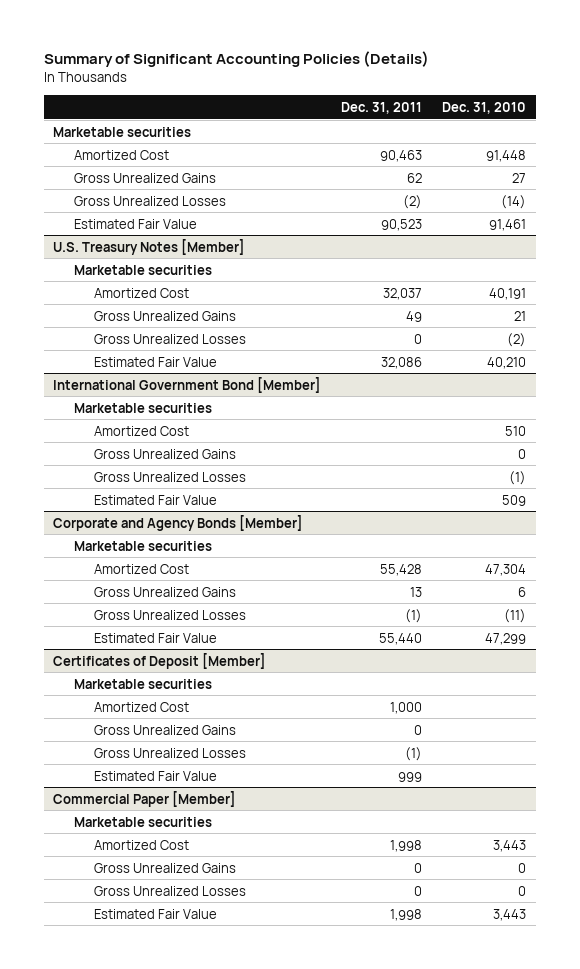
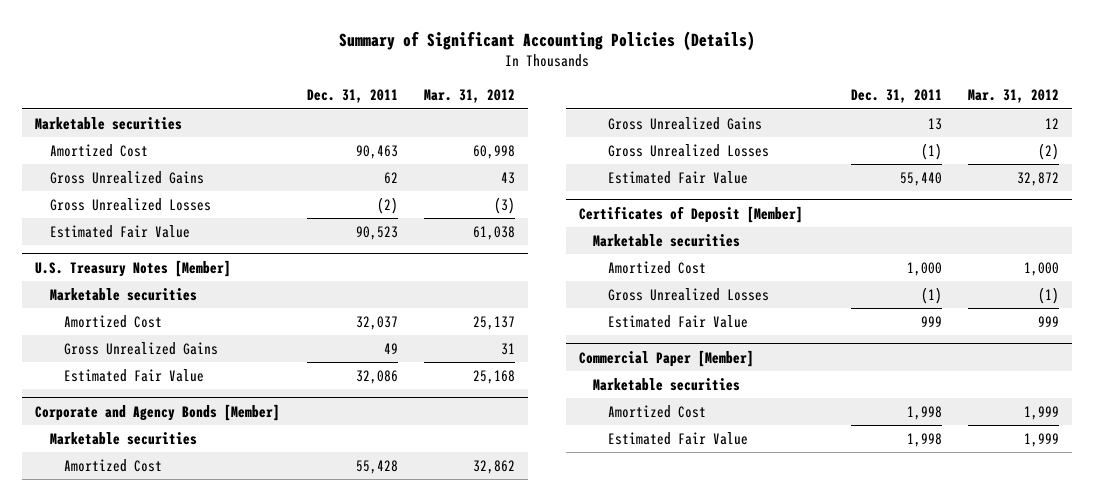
- | Dec. 31, 2011 | Dec. 31, 2010
+ | Dec. 31, 2011 | Mar. 31, 2012
@ U.S. Treasury Notes [Member]
- Gross Unrealized Losses | 0 | (2)
- International Government Bond [Member]
- Marketable securities
- Amortized Cost | | 510
- Gross Unrealized Gains | | 0
- Gross Unrealized Losses | | (1)
- Estimated Fair Value | | 509
@ Certificates of Deposit [Member]
- Gross Unrealized Gains | 0 |
@ Commercial Paper [Member]
- Gross Unrealized Gains | 0 | 0
- Gross Unrealized Losses | 0 | 0

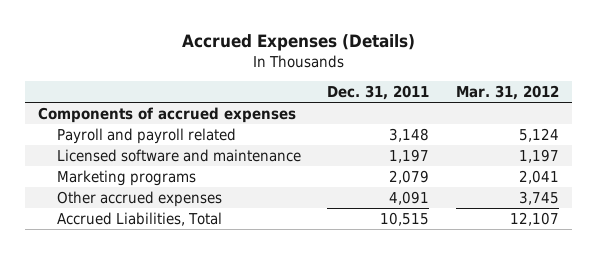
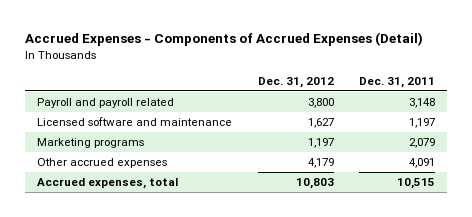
- Accrued Expenses (Details)
+ Accrued Expenses - Components of Accrued Expenses (Detail)
- | Dec. 31, 2011 | Mar. 31, 2012
+ | Dec. 31, 2012 | Dec. 31, 2011
- Components of accrued expenses
- Accrued Liabilities, Total | 10,515 | 12,107
+ Accrued expenses, total | 10,803 | 10,515

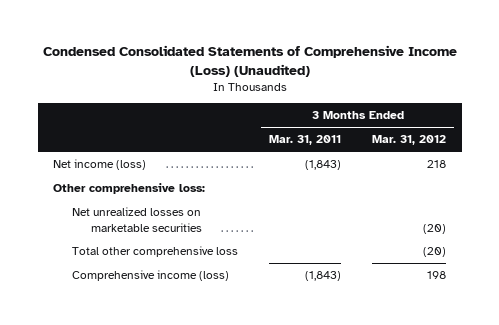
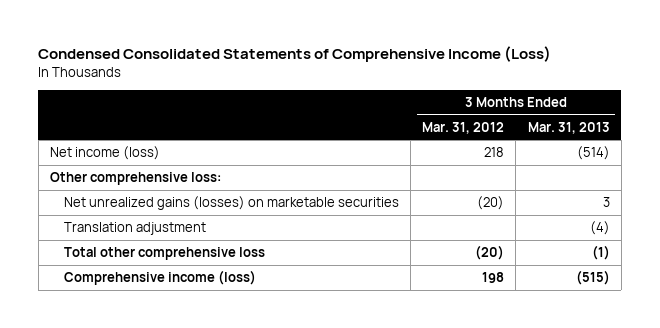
- Condensed Consolidated Statements of Comprehensive Income (Loss) (Unaudited)
+ Condensed Consolidated Statements of Comprehensive Income (Loss)
- | 3 Months Ended Mar. 31, 2011 | 3 Months Ended Mar. 31, 2012
+ | 3 Months Ended Mar. 31, 2012 | 3 Months Ended Mar. 31, 2013
- Net unrealized losses on marketable securities | | (20)
+ Net unrealized gains (losses) on marketable securities | (20) | 3
+ Translation adjustment | | (4)

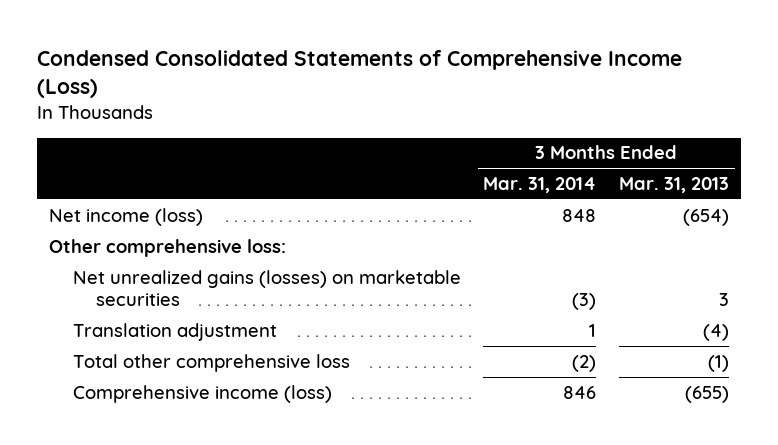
- | 3 Months Ended Mar. 31, 2012 | 3 Months Ended Mar. 31, 2013
+ | 3 Months Ended Mar. 31, 2014 | 3 Months Ended Mar. 31, 2013
- Net income (loss) | 218 | (514)
+ Net income (loss) | 848 | (654)
- Comprehensive income (loss) | 198 | (515)
+ Comprehensive income (loss) | 846 | (655)

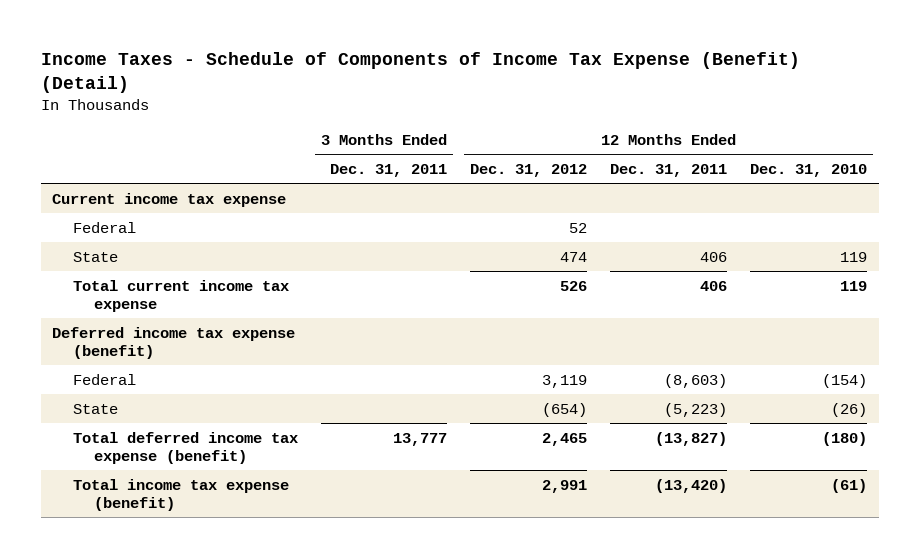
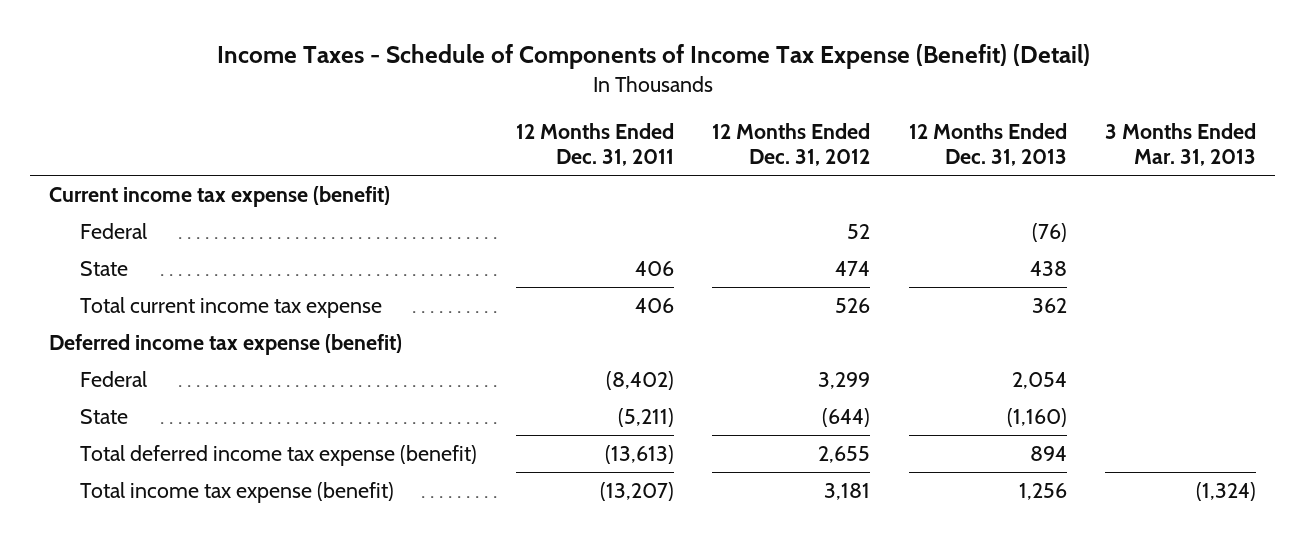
- | 3 Months Ended Dec. 31, 2011 | 12 Months Ended Dec. 31, 2012 | 12 Months Ended Dec. 31, 2011 | 12 Months Ended Dec. 31, 2010
+ | 12 Months Ended Dec. 31, 2011 | 12 Months Ended Dec. 31, 2012 | 12 Months Ended Dec. 31, 2013 | 3 Months Ended Mar. 31, 2013
- Current income tax expense
+ Current income tax expense (benefit)
- Federal | | 3,119 | (8,603) | (154)
- State | | (654) | (5,223) | (26)
- Total deferred income tax expense (benefit) | 13,777 | 2,465 | (13,827) | (180)
- Total income tax expense (benefit) | | 2,991 | (13,420) | (61)
+ Federal | (8,402) | 3,299 | 2,054 |
+ State | (5,211) | (644) | (1,160) |
+ Total deferred income tax expense (benefit) | (13,613) | 2,655 | 894 |
+ Total income tax expense (benefit) | (13,207) | 3,181 | 1,256 | (1,324)

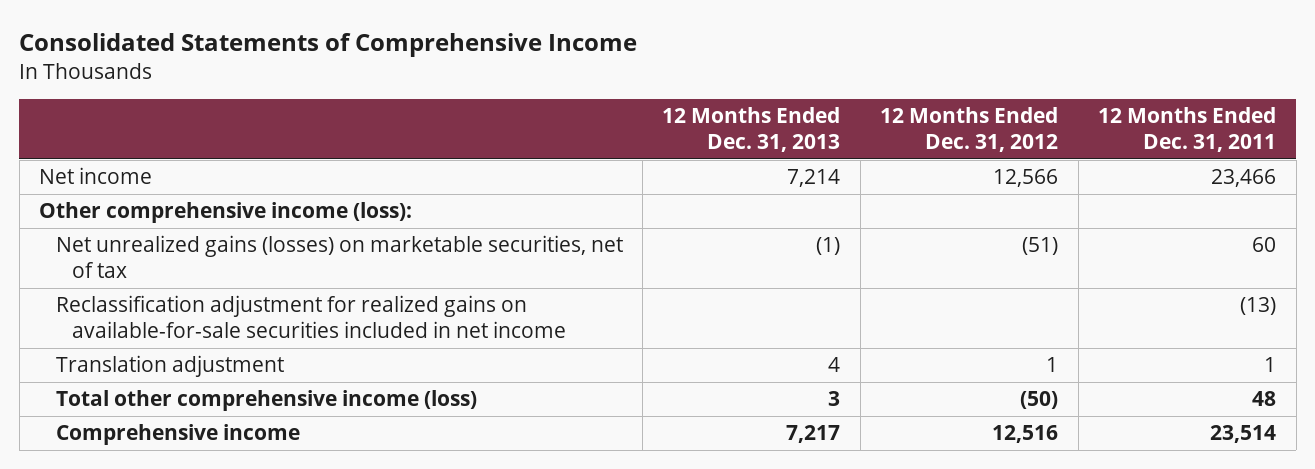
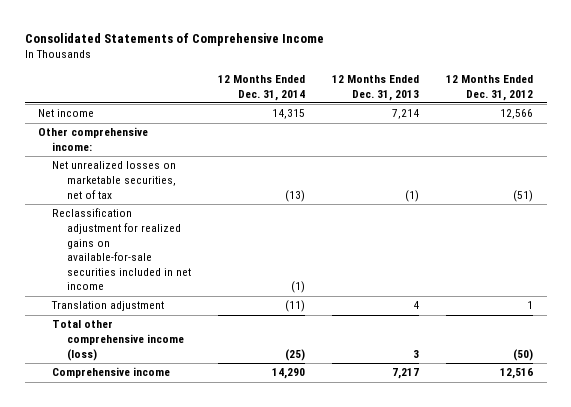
- | 12 Months Ended Dec. 31, 2013 | 12 Months Ended Dec. 31, 2012 | 12 Months Ended Dec. 31, 2011
+ | 12 Months Ended Dec. 31, 2014 | 12 Months Ended Dec. 31, 2013 | 12 Months Ended Dec. 31, 2012
- Other comprehensive income (loss):
- Net unrealized gains (losses) on marketable securities, net of tax | (1) | (51) | 60
+ Other comprehensive income:
+ Net unrealized losses on marketable securities, net of tax | (13) | (1) | (51)

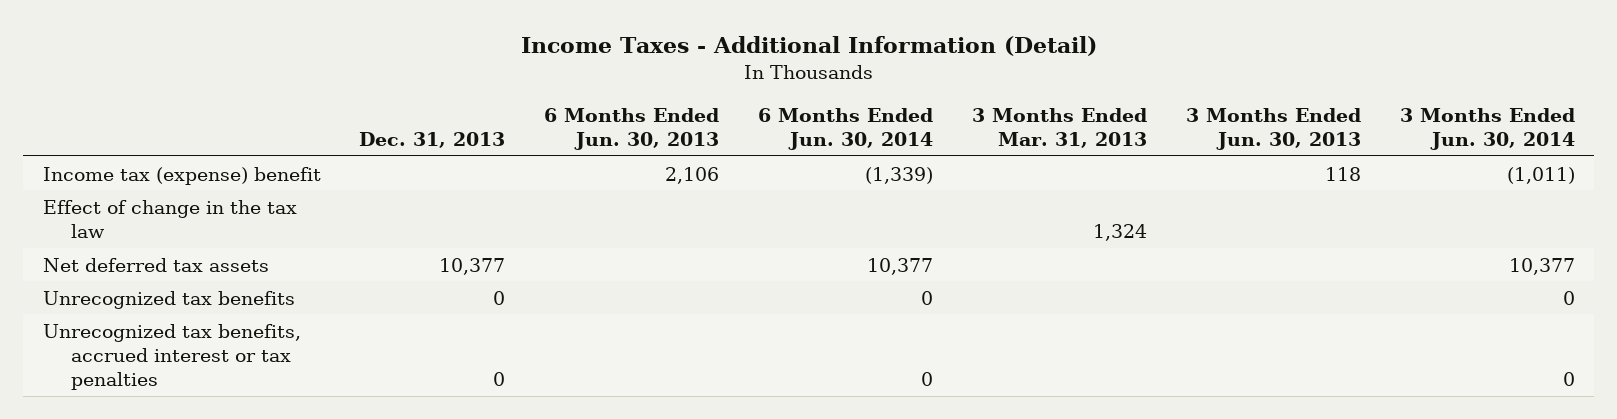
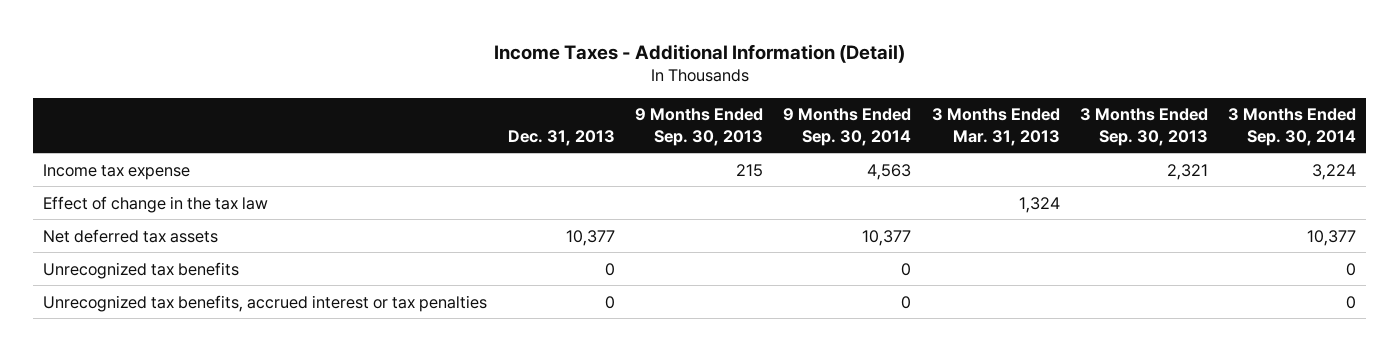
- | Dec. 31, 2013 | 6 Months Ended Jun. 30, 2013 | 6 Months Ended Jun. 30, 2014 | 3 Months Ended Mar. 31, 2013 | 3 Months Ended Jun. 30, 2013 | 3 Months Ended Jun. 30, 2014
+ | Dec. 31, 2013 | 9 Months Ended Sep. 30, 2013 | 9 Months Ended Sep. 30, 2014 | 3 Months Ended Mar. 31, 2013 | 3 Months Ended Sep. 30, 2013 | 3 Months Ended Sep. 30, 2014
- Income tax (expense) benefit | | 2,106 | (1,339) | | 118 | (1,011)
+ Income tax expense | | 215 | 4,563 | | 2,321 | 3,224

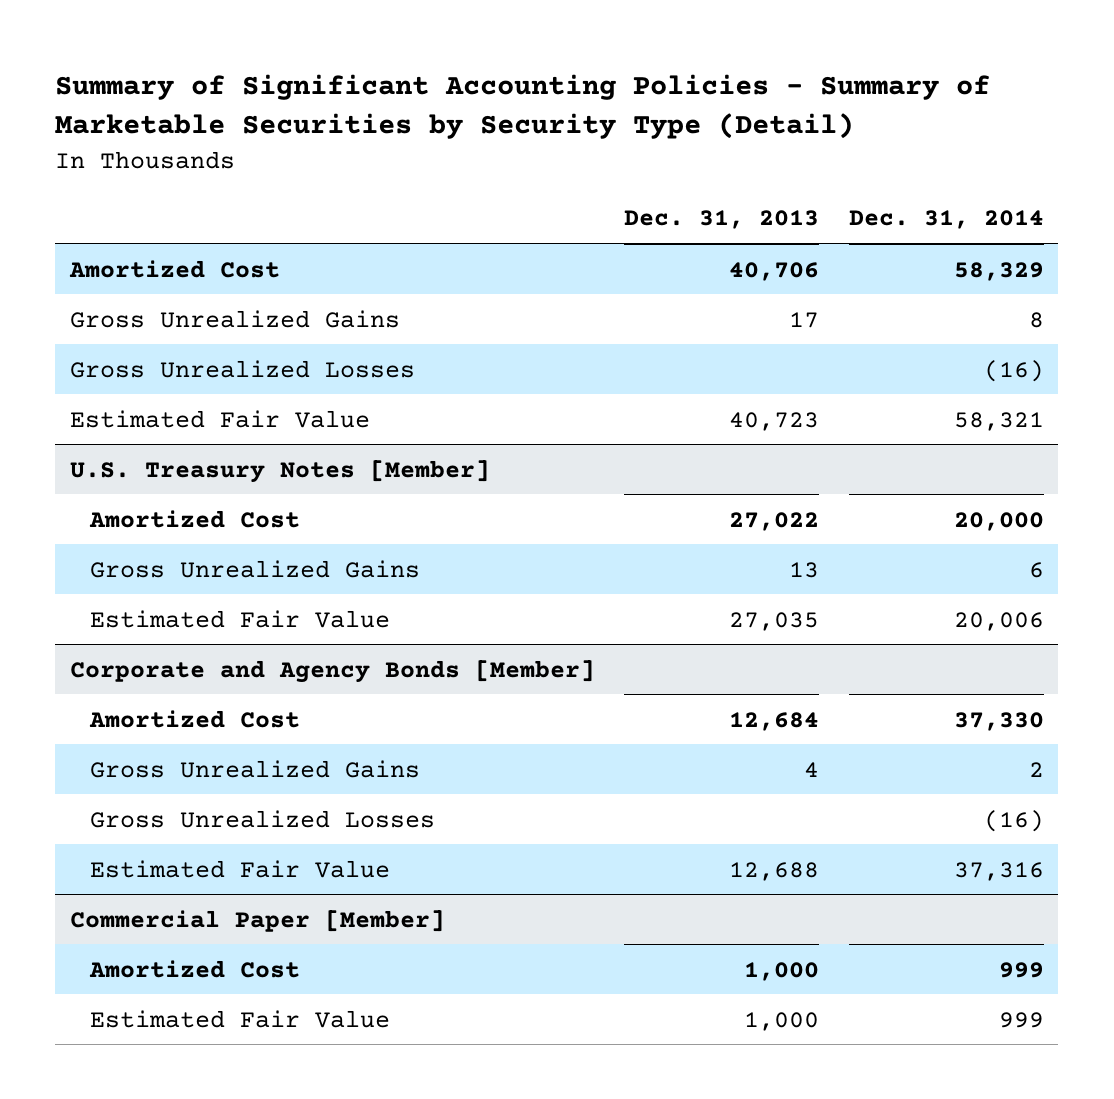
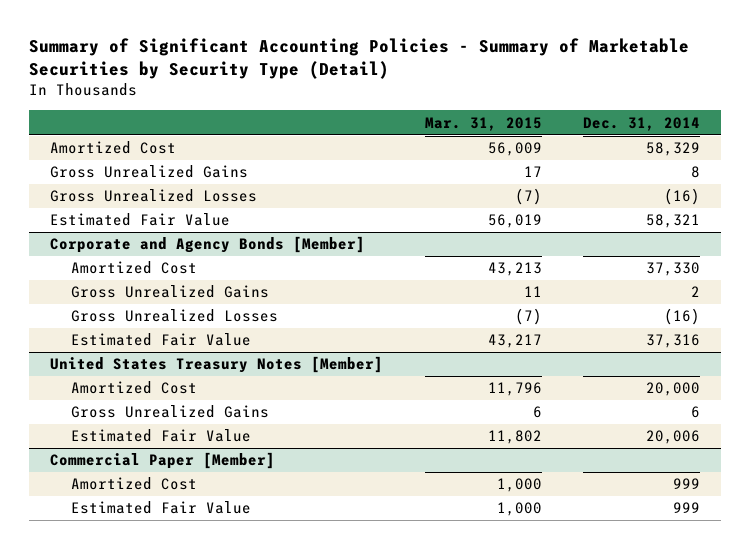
- | Dec. 31, 2013 | Dec. 31, 2014
+ | Mar. 31, 2015 | Dec. 31, 2014
- U.S. Treasury Notes [Member]
- Amortized Cost | 27,022 | 20,000
- Gross Unrealized Gains | 13 | 6
- Estimated Fair Value | 27,035 | 20,006
+ United States Treasury Notes [Member]
+ Amortized Cost | 11,796 | 20,000
+ Gross Unrealized Gains | 6 | 6
+ Estimated Fair Value | 11,802 | 20,006

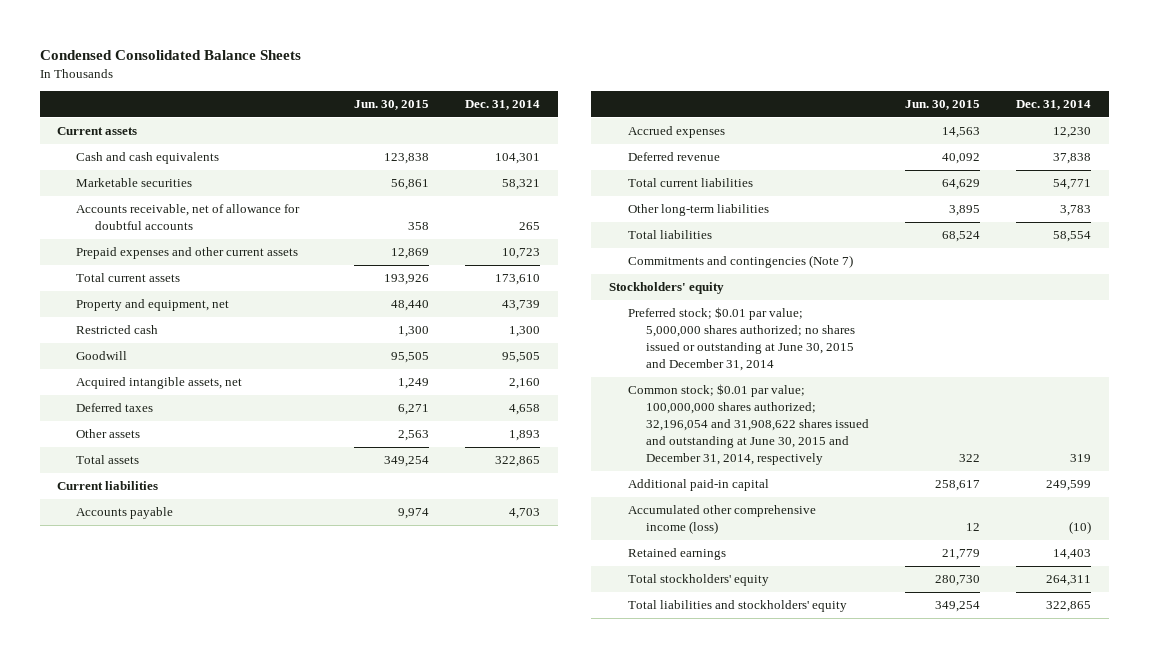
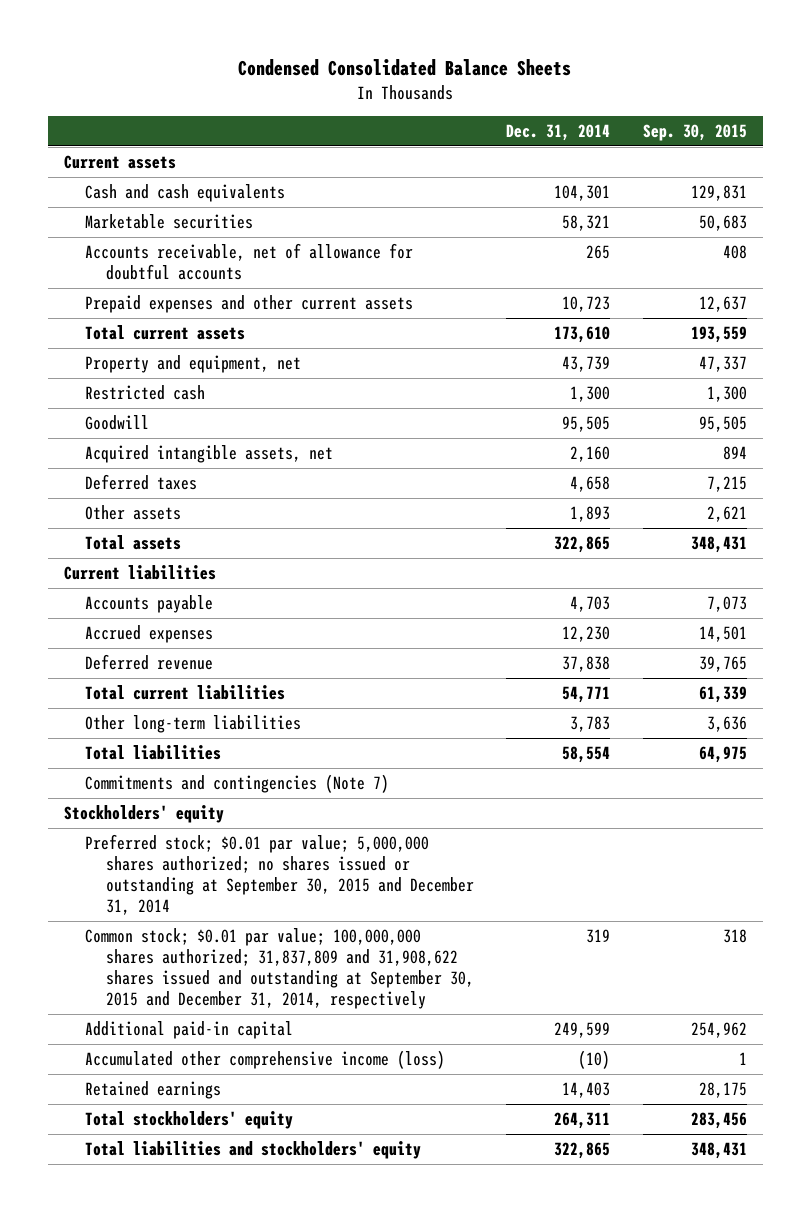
- | Jun. 30, 2015 | Dec. 31, 2014
+ | Dec. 31, 2014 | Sep. 30, 2015
- Preferred stock; $0.01 par value; 5,000,000 shares authorized; no shares issued or outstanding at June 30, 2015 and December 31, 2014
- Common stock; $0.01 par value; 100,000,000 shares authorized; 32,196,054 and 31,908,622 shares issued and outstanding at June 30, 2015 and December 31, 2014, respectively | 322 | 319
+ Preferred stock; $0.01 par value; 5,000,000 shares authorized; no shares issued or outstanding at September 30, 2015 and December 31, 2014
+ Common stock; $0.01 par value; 100,000,000 shares authorized; 31,837,809 and 31,908,622 shares issued and outstanding at September 30, 2015 and December 31, 2014, respectively | 319 | 318

